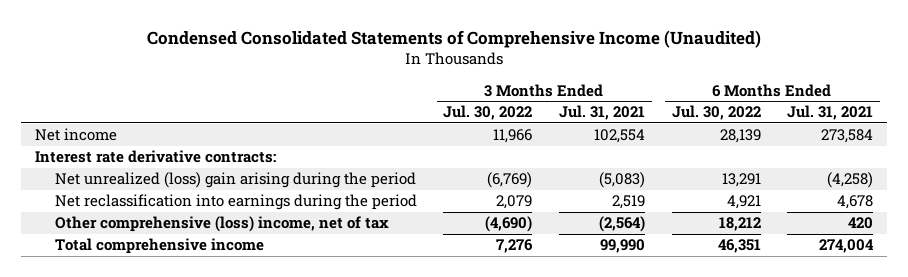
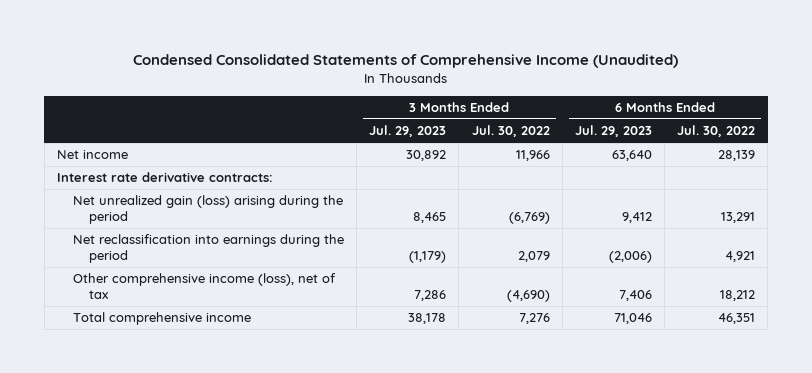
- | 3 Months Ended Jul. 30, 2022 | 3 Months Ended Jul. 31, 2021 | 6 Months Ended Jul. 30, 2022 | 6 Months Ended Jul. 31, 2021
+ | 3 Months Ended Jul. 29, 2023 | 3 Months Ended Jul. 30, 2022 | 6 Months Ended Jul. 29, 2023 | 6 Months Ended Jul. 30, 2022
- Net unrealized (loss) gain arising during the period | (6,769) | (5,083) | 13,291 | (4,258)
+ Net unrealized gain (loss) arising during the period | 8,465 | (6,769) | 9,412 | 13,291
- Other comprehensive (loss) income, net of tax | (4,690) | (2,564) | 18,212 | 420
+ Other comprehensive income (loss), net of tax | 7,286 | (4,690) | 7,406 | 18,212

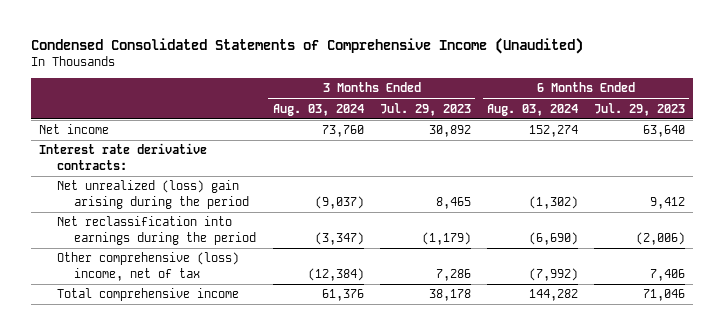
- | 3 Months Ended Jul. 29, 2023 | 3 Months Ended Jul. 30, 2022 | 6 Months Ended Jul. 29, 2023 | 6 Months Ended Jul. 30, 2022
+ | 3 Months Ended Aug. 03, 2024 | 3 Months Ended Jul. 29, 2023 | 6 Months Ended Aug. 03, 2024 | 6 Months Ended Jul. 29, 2023
- Net unrealized gain (loss) arising during the period | 8,465 | (6,769) | 9,412 | 13,291
+ Net unrealized (loss) gain arising during the period | (9,037) | 8,465 | (1,302) | 9,412
- Other comprehensive income (loss), net of tax | 7,286 | (4,690) | 7,406 | 18,212
+ Other comprehensive (loss) income, net of tax | (12,384) | 7,286 | (7,992) | 7,406

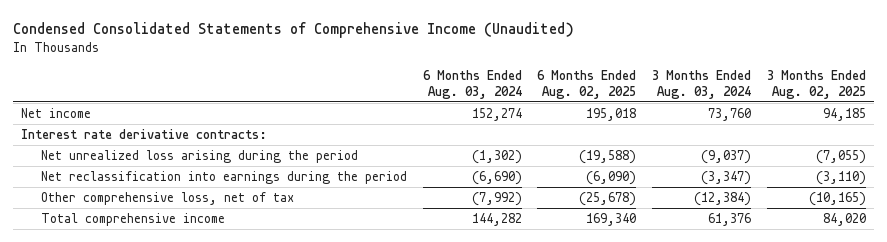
- | 3 Months Ended Aug. 03, 2024 | 3 Months Ended Jul. 29, 2023 | 6 Months Ended Aug. 03, 2024 | 6 Months Ended Jul. 29, 2023
+ | 6 Months Ended Aug. 03, 2024 | 6 Months Ended Aug. 02, 2025 | 3 Months Ended Aug. 03, 2024 | 3 Months Ended Aug. 02, 2025
- Net unrealized (loss) gain arising during the period | (9,037) | 8,465 | (1,302) | 9,412
+ Net unrealized loss arising during the period | (1,302) | (19,588) | (9,037) | (7,055)
- Other comprehensive (loss) income, net of tax | (12,384) | 7,286 | (7,992) | 7,406
+ Other comprehensive loss, net of tax | (7,992) | (25,678) | (12,384) | (10,165)

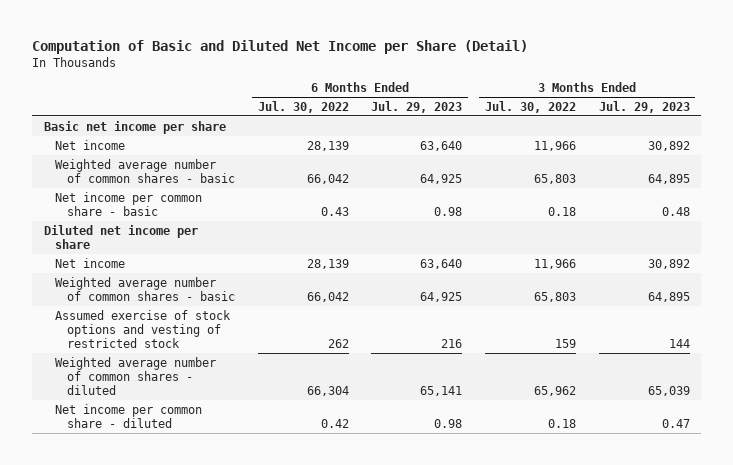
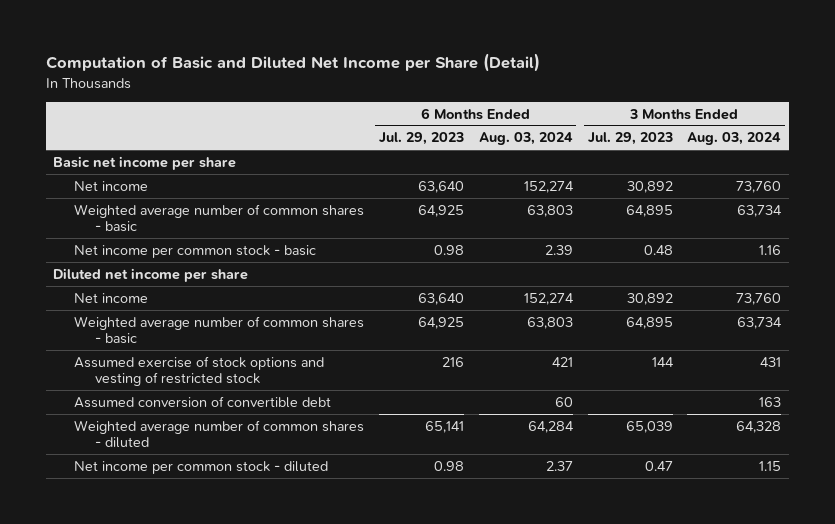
- | 6 Months Ended Jul. 30, 2022 | 6 Months Ended Jul. 29, 2023 | 3 Months Ended Jul. 30, 2022 | 3 Months Ended Jul. 29, 2023
+ | 6 Months Ended Jul. 29, 2023 | 6 Months Ended Aug. 03, 2024 | 3 Months Ended Jul. 29, 2023 | 3 Months Ended Aug. 03, 2024
- Net income per common share - basic | 0.43 | 0.98 | 0.18 | 0.48
+ Net income per common stock - basic | 0.98 | 2.39 | 0.48 | 1.16
+ Assumed conversion of convertible debt | | 60 | | 163
- Net income per common share - diluted | 0.42 | 0.98 | 0.18 | 0.47
+ Net income per common stock - diluted | 0.98 | 2.37 | 0.47 | 1.15

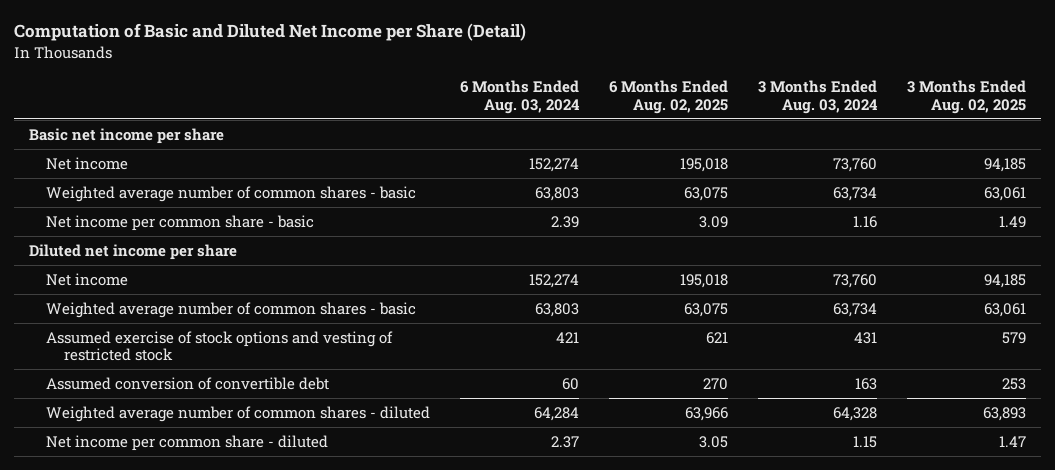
- | 6 Months Ended Jul. 29, 2023 | 6 Months Ended Aug. 03, 2024 | 3 Months Ended Jul. 29, 2023 | 3 Months Ended Aug. 03, 2024
+ | 6 Months Ended Aug. 03, 2024 | 6 Months Ended Aug. 02, 2025 | 3 Months Ended Aug. 03, 2024 | 3 Months Ended Aug. 02, 2025
- Net income per common stock - basic | 0.98 | 2.39 | 0.48 | 1.16
+ Net income per common share - basic | 2.39 | 3.09 | 1.16 | 1.49
- Net income per common stock - diluted | 0.98 | 2.37 | 0.47 | 1.15
+ Net income per common share - diluted | 2.37 | 3.05 | 1.15 | 1.47

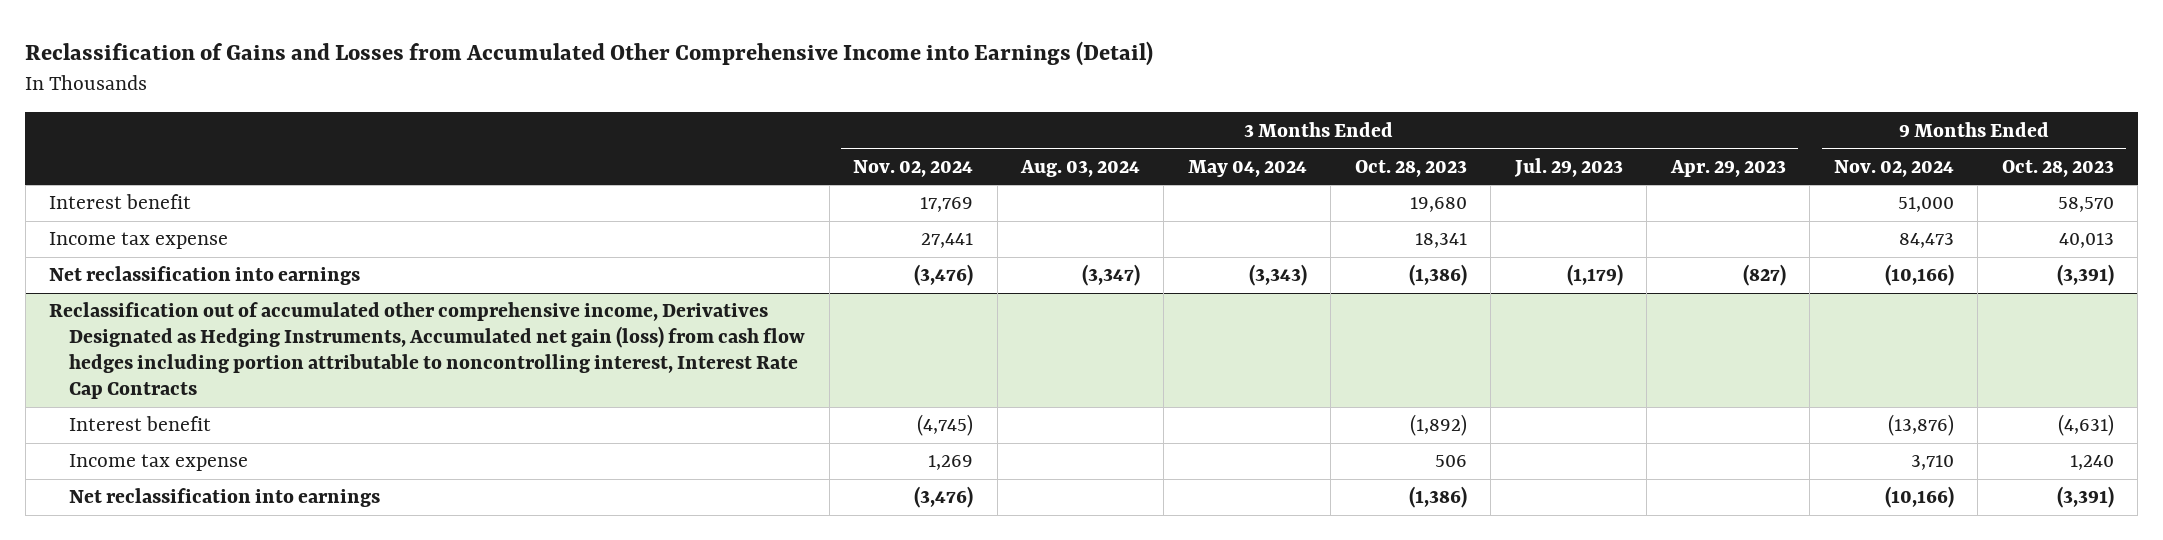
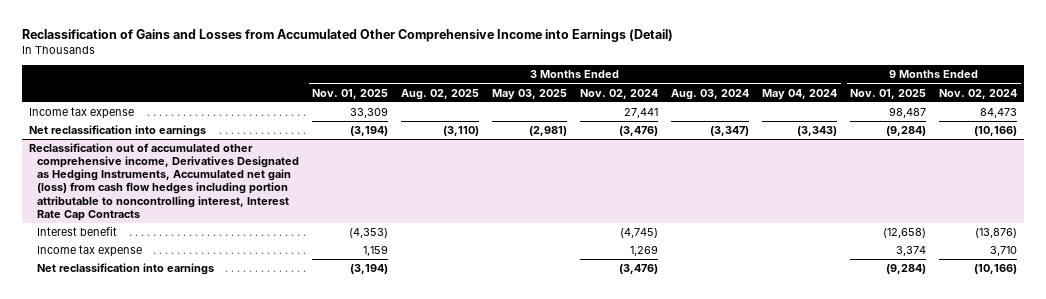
- | 3 Months Ended Nov. 02, 2024 | 3 Months Ended Aug. 03, 2024 | 3 Months Ended May 04, 2024 | 3 Months Ended Oct. 28, 2023 | 3 Months Ended Jul. 29, 2023 | 3 Months Ended Apr. 29, 2023 | 9 Months Ended Nov. 02, 2024 | 9 Months Ended Oct. 28, 2023
+ | 3 Months Ended Nov. 01, 2025 | 3 Months Ended Aug. 02, 2025 | 3 Months Ended May 03, 2025 | 3 Months Ended Nov. 02, 2024 | 3 Months Ended Aug. 03, 2024 | 3 Months Ended May 04, 2024 | 9 Months Ended Nov. 01, 2025 | 9 Months Ended Nov. 02, 2024
- Interest benefit | 17,769 | | | 19,680 | | | 51,000 | 58,570

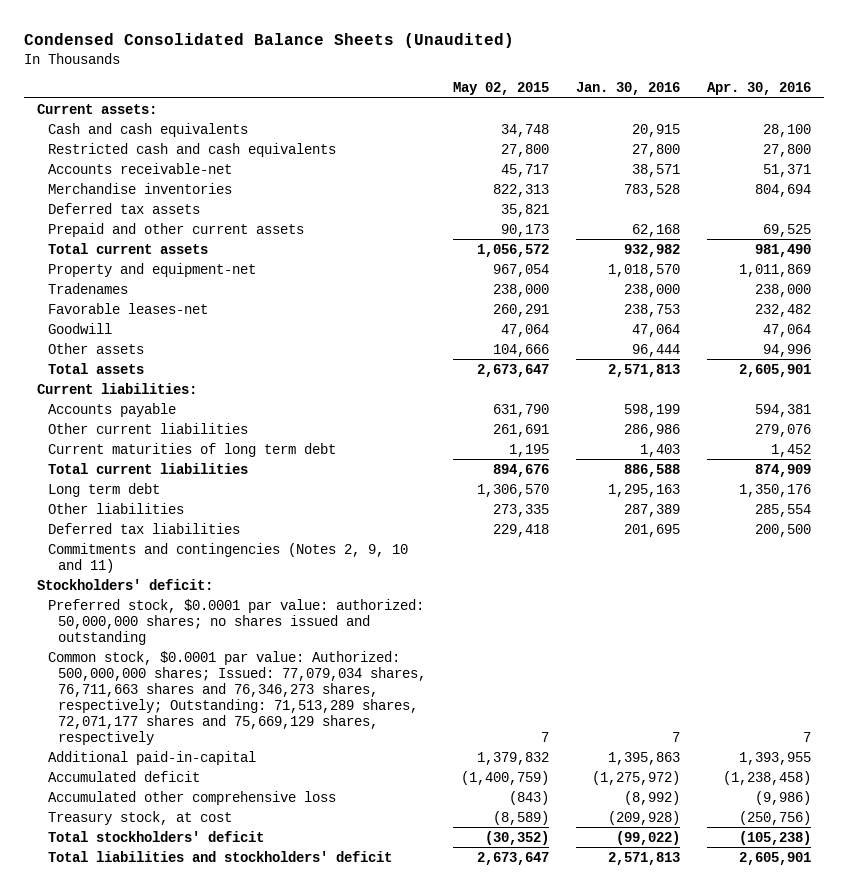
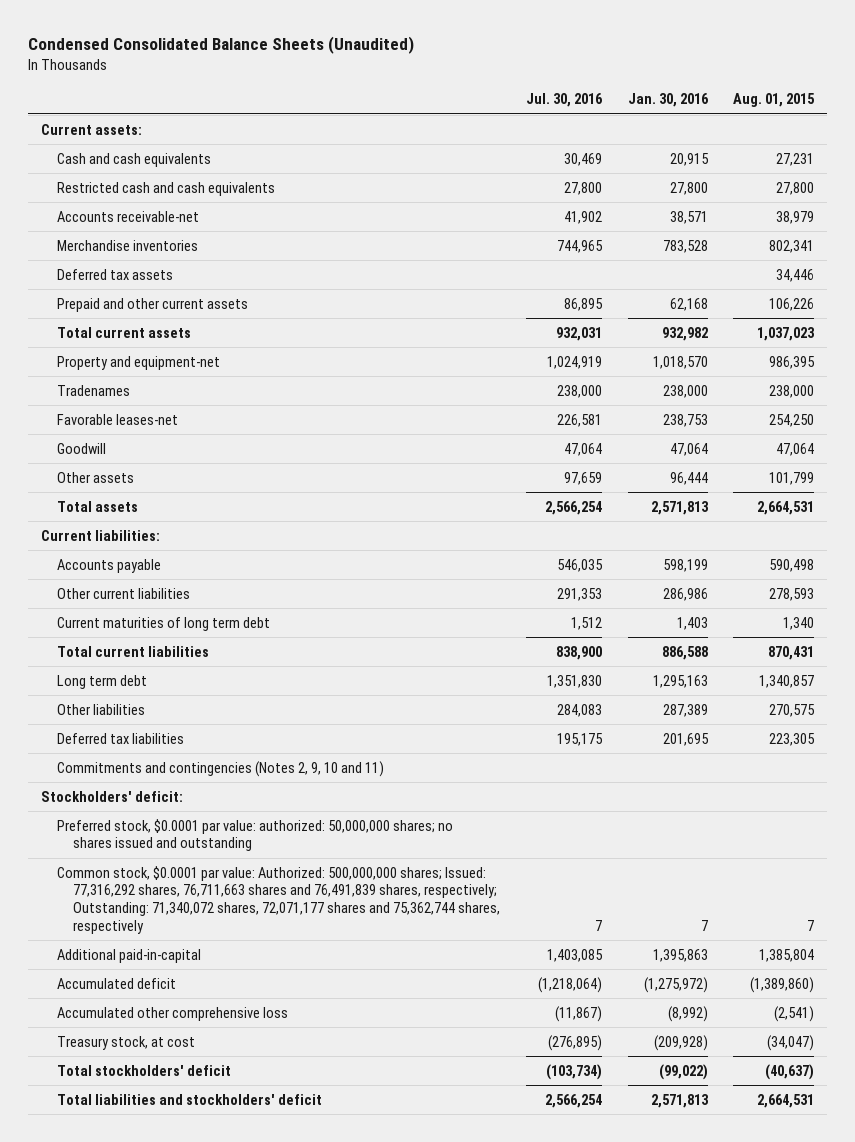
- | May 02, 2015 | Jan. 30, 2016 | Apr. 30, 2016
+ | Jul. 30, 2016 | Jan. 30, 2016 | Aug. 01, 2015
- Common stock, $0.0001 par value: Authorized: 500,000,000 shares; Issued: 77,079,034 shares, 76,711,663 shares and 76,346,273 shares, respectively; Outstanding: 71,513,289 shares, 72,071,177 shares and 75,669,129 shares, respectively | 7 | 7 | 7
+ Common stock, $0.0001 par value: Authorized: 500,000,000 shares; Issued: 77,316,292 shares, 76,711,663 shares and 76,491,839 shares, respectively; Outstanding: 71,340,072 shares, 72,071,177 shares and 75,362,744 shares, respectively | 7 | 7 | 7

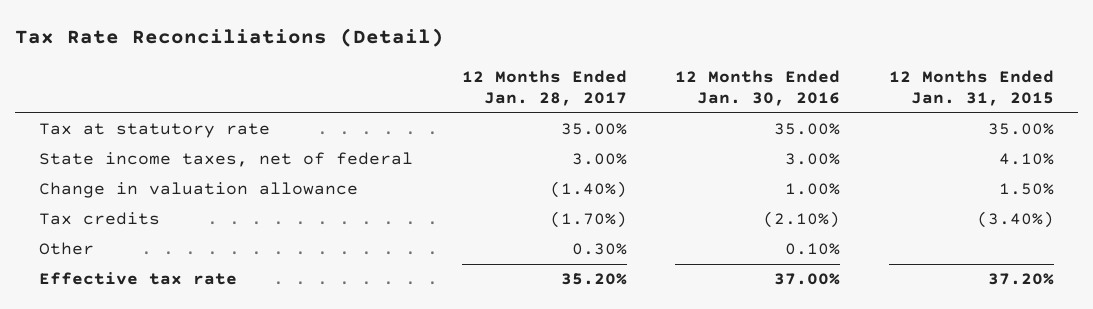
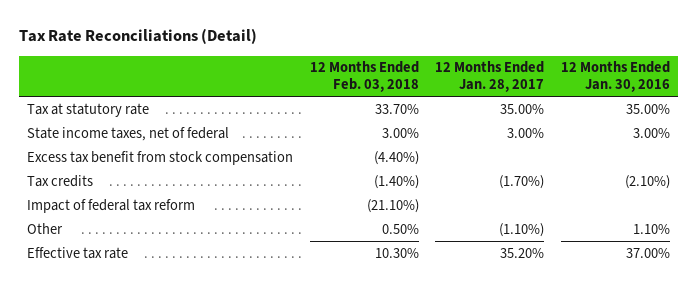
- | 12 Months Ended Jan. 28, 2017 | 12 Months Ended Jan. 30, 2016 | 12 Months Ended Jan. 31, 2015
+ | 12 Months Ended Feb. 03, 2018 | 12 Months Ended Jan. 28, 2017 | 12 Months Ended Jan. 30, 2016
- Change in valuation allowance | (1.40%) | 1.00% | 1.50%
+ Excess tax benefit from stock compensation | (4.40%) | |
- Other | 0.30% | 0.10% |
+ Impact of federal tax reform | (21.10%) | |
+ Other | 0.50% | (1.10%) | 1.10%

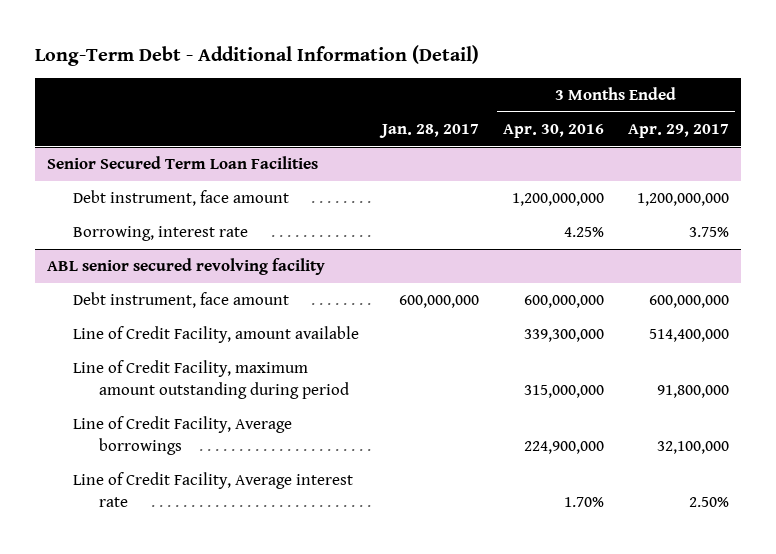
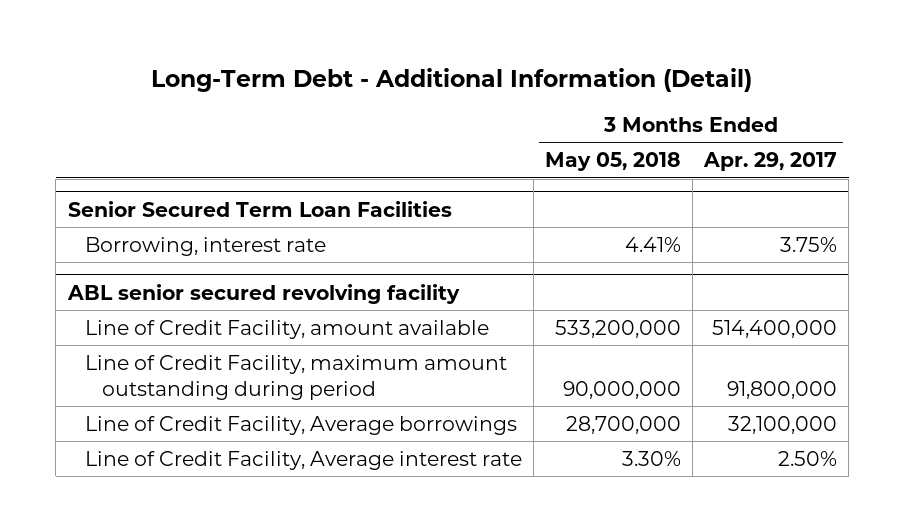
- | Jan. 28, 2017 | 3 Months Ended Apr. 30, 2016 | 3 Months Ended Apr. 29, 2017
+ | 3 Months Ended May 05, 2018 | 3 Months Ended Apr. 29, 2017
@ Senior Secured Term Loan Facilities
- Debt instrument, face amount | | 1,200,000,000 | 1,200,000,000
@ ABL senior secured revolving facility
- Debt instrument, face amount | 600,000,000 | 600,000,000 | 600,000,000

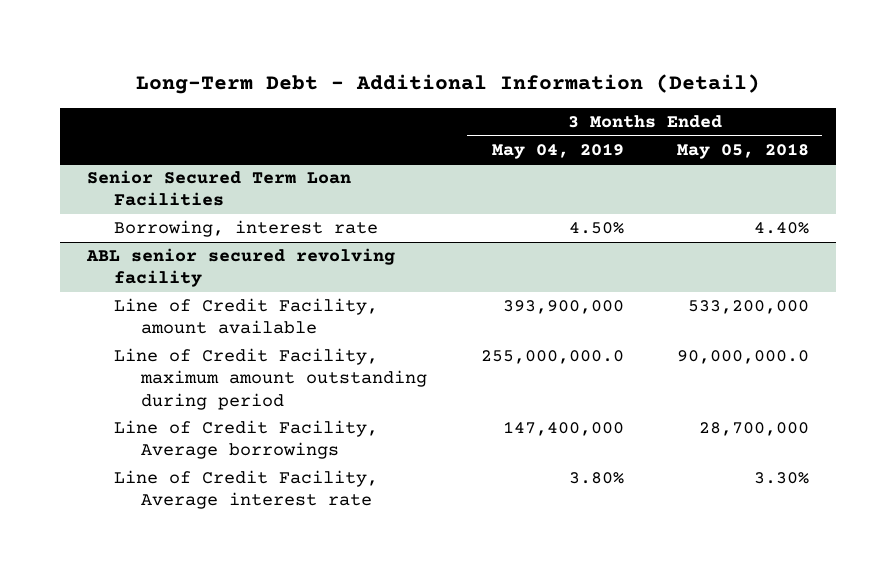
- | 3 Months Ended May 05, 2018 | 3 Months Ended Apr. 29, 2017
+ | 3 Months Ended May 04, 2019 | 3 Months Ended May 05, 2018
@ Senior Secured Term Loan Facilities
- Borrowing, interest rate | 4.41% | 3.75%
+ Borrowing, interest rate | 4.50% | 4.40%
@ ABL senior secured revolving facility
- Line of Credit Facility, maximum amount outstanding during period | 90,000,000 | 91,800,000
+ Line of Credit Facility, maximum amount outstanding during period | 255,000,000.0 | 90,000,000.0

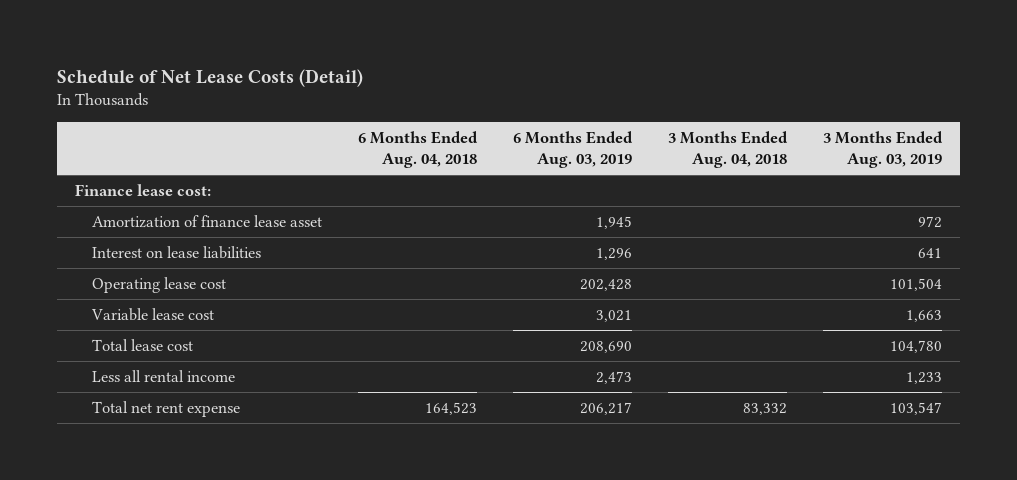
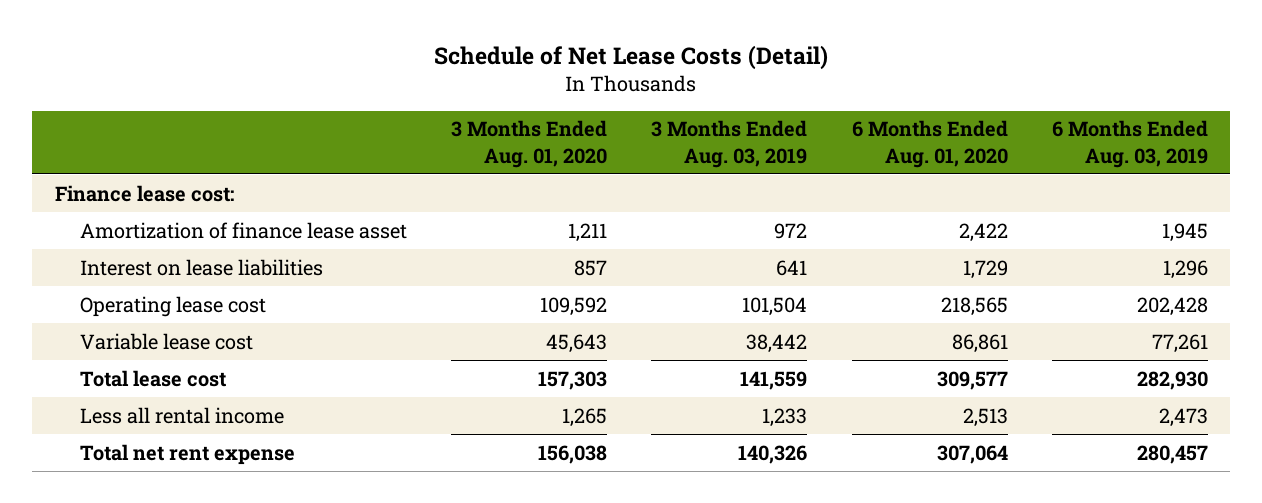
- | 6 Months Ended Aug. 04, 2018 | 6 Months Ended Aug. 03, 2019 | 3 Months Ended Aug. 04, 2018 | 3 Months Ended Aug. 03, 2019
+ | 3 Months Ended Aug. 01, 2020 | 3 Months Ended Aug. 03, 2019 | 6 Months Ended Aug. 01, 2020 | 6 Months Ended Aug. 03, 2019
- Variable lease cost | | 3,021 | | 1,663
- Total lease cost | | 208,690 | | 104,780
+ Variable lease cost | 45,643 | 38,442 | 86,861 | 77,261
+ Total lease cost | 157,303 | 141,559 | 309,577 | 282,930
- Total net rent expense | 164,523 | 206,217 | 83,332 | 103,547
+ Total net rent expense | 156,038 | 140,326 | 307,064 | 280,457

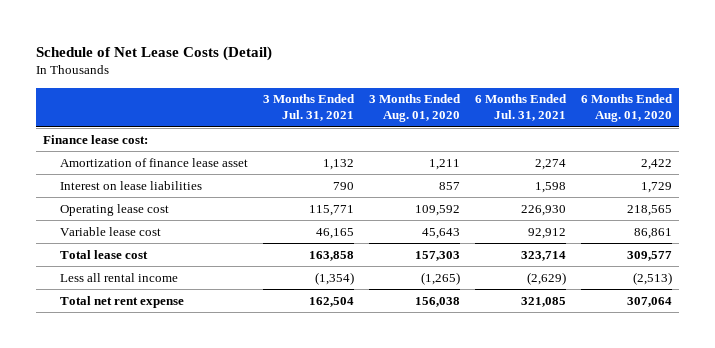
- | 3 Months Ended Aug. 01, 2020 | 3 Months Ended Aug. 03, 2019 | 6 Months Ended Aug. 01, 2020 | 6 Months Ended Aug. 03, 2019
+ | 3 Months Ended Jul. 31, 2021 | 3 Months Ended Aug. 01, 2020 | 6 Months Ended Jul. 31, 2021 | 6 Months Ended Aug. 01, 2020
- Less all rental income | 1,265 | 1,233 | 2,513 | 2,473
+ Less all rental income | (1,354) | (1,265) | (2,629) | (2,513)

